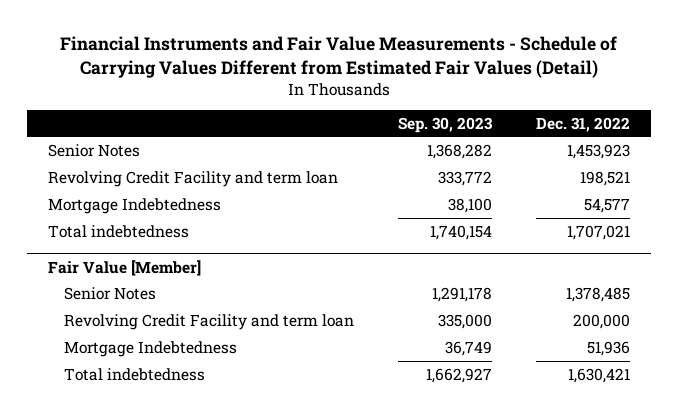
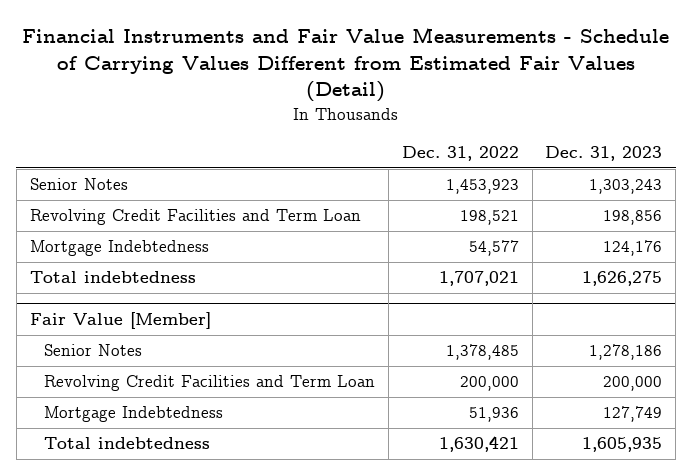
- | Sep. 30, 2023 | Dec. 31, 2022
+ | Dec. 31, 2022 | Dec. 31, 2023
- Revolving Credit Facility and term loan | 333,772 | 198,521
+ Revolving Credit Facilities and Term Loan | 198,521 | 198,856
@ Fair Value [Member]
- Revolving Credit Facility and term loan | 335,000 | 200,000
+ Revolving Credit Facilities and Term Loan | 200,000 | 200,000

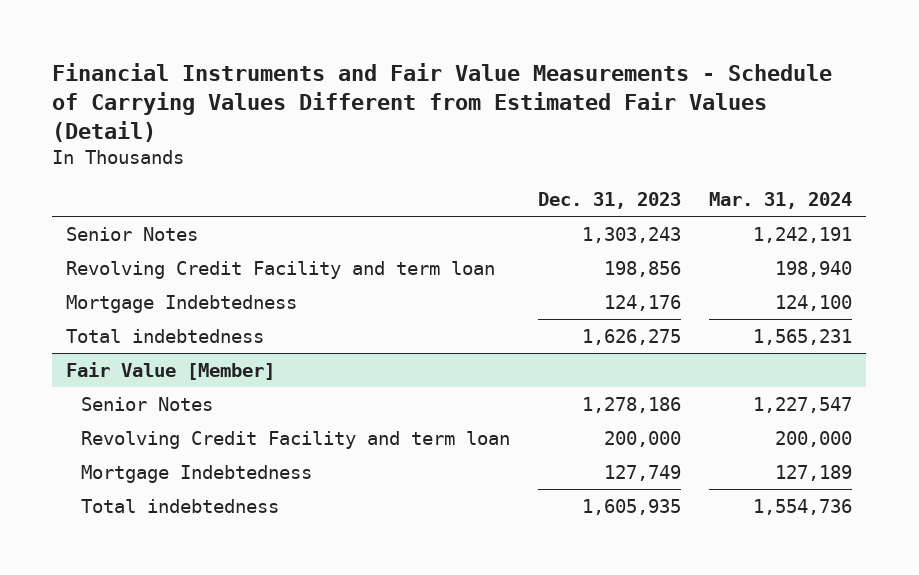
- | Dec. 31, 2022 | Dec. 31, 2023
+ | Dec. 31, 2023 | Mar. 31, 2024
- Revolving Credit Facilities and Term Loan | 198,521 | 198,856
+ Revolving Credit Facility and term loan | 198,856 | 198,940
@ Fair Value [Member]
- Revolving Credit Facilities and Term Loan | 200,000 | 200,000
+ Revolving Credit Facility and term loan | 200,000 | 200,000

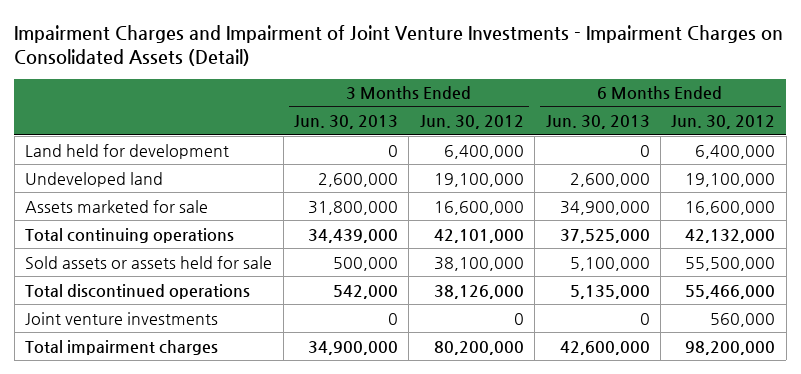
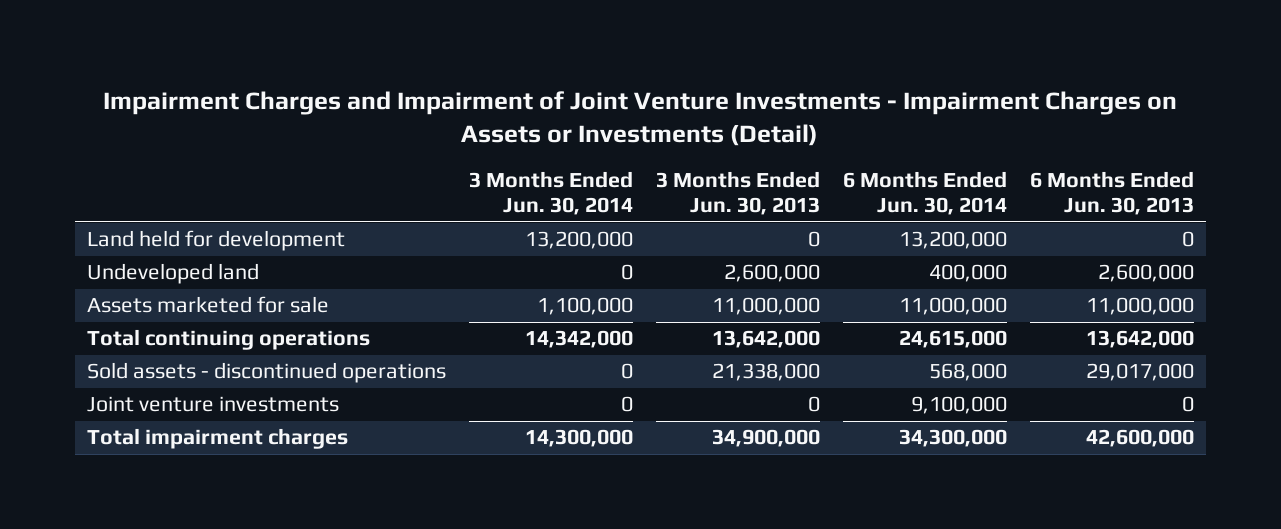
- Impairment Charges and Impairment of Joint Venture Investments - Impairment Charges on Consolidated Assets (Detail)
+ Impairment Charges and Impairment of Joint Venture Investments - Impairment Charges on Assets or Investments (Detail)
- | 3 Months Ended Jun. 30, 2013 | 3 Months Ended Jun. 30, 2012 | 6 Months Ended Jun. 30, 2013 | 6 Months Ended Jun. 30, 2012
+ | 3 Months Ended Jun. 30, 2014 | 3 Months Ended Jun. 30, 2013 | 6 Months Ended Jun. 30, 2014 | 6 Months Ended Jun. 30, 2013
- Assets marketed for sale | 31,800,000 | 16,600,000 | 34,900,000 | 16,600,000
- Total continuing operations | 34,439,000 | 42,101,000 | 37,525,000 | 42,132,000
- Sold assets or assets held for sale | 500,000 | 38,100,000 | 5,100,000 | 55,500,000
- Total discontinued operations | 542,000 | 38,126,000 | 5,135,000 | 55,466,000
+ Assets marketed for sale | 1,100,000 | 11,000,000 | 11,000,000 | 11,000,000
+ Total continuing operations | 14,342,000 | 13,642,000 | 24,615,000 | 13,642,000
+ Sold assets - discontinued operations | 0 | 21,338,000 | 568,000 | 29,017,000

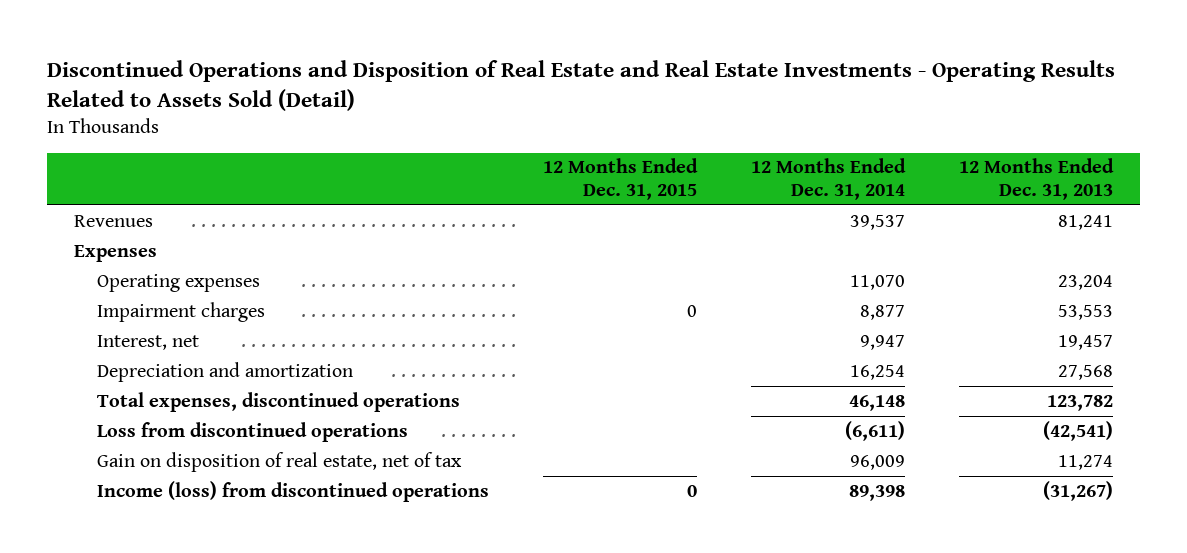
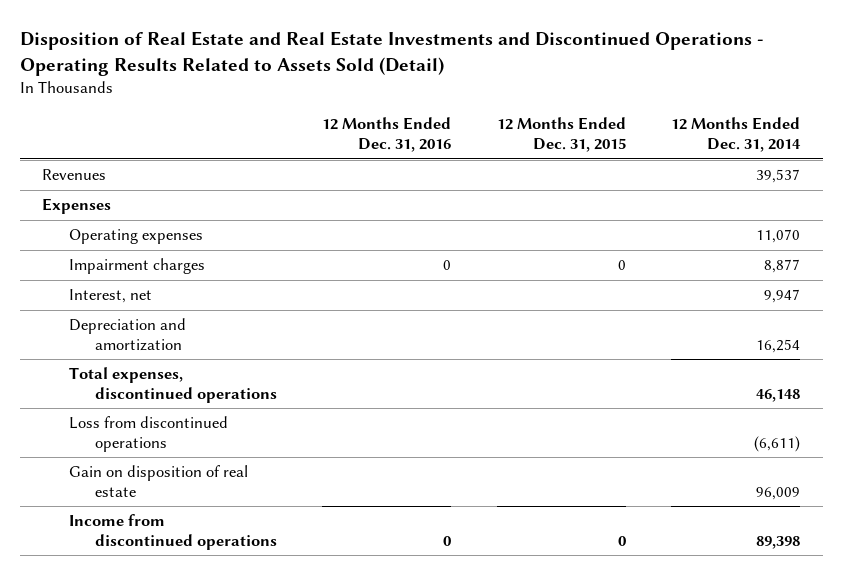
- Discontinued Operations and Disposition of Real Estate and Real Estate Investments - Operating Results Related to Assets Sold (Detail)
+ Disposition of Real Estate and Real Estate Investments and Discontinued Operations - Operating Results Related to Assets Sold (Detail)
- | 12 Months Ended Dec. 31, 2015 | 12 Months Ended Dec. 31, 2014 | 12 Months Ended Dec. 31, 2013
+ | 12 Months Ended Dec. 31, 2016 | 12 Months Ended Dec. 31, 2015 | 12 Months Ended Dec. 31, 2014
- Gain on disposition of real estate, net of tax | | 96,009 | 11,274
- Income (loss) from discontinued operations | 0 | 89,398 | (31,267)
+ Gain on disposition of real estate | | | 96,009
+ Income from discontinued operations | 0 | 0 | 89,398

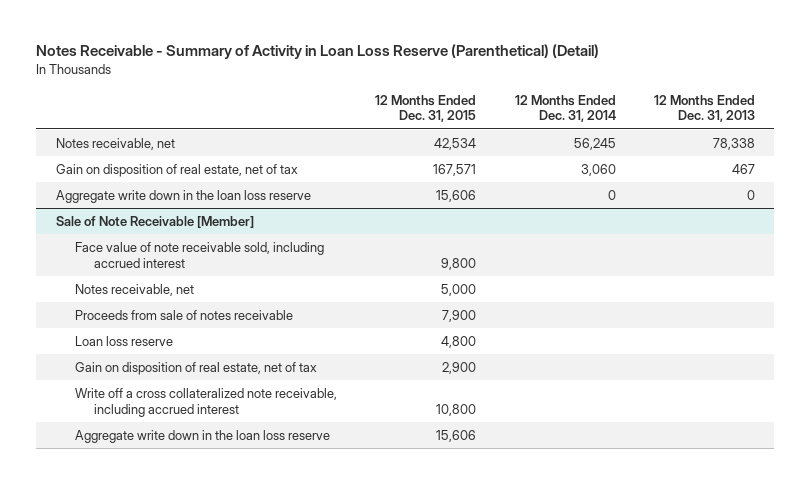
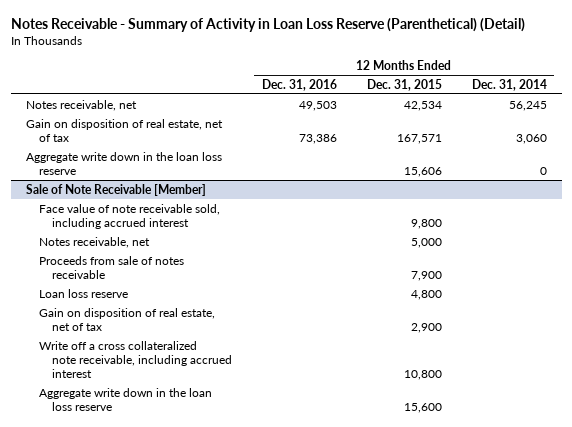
- | 12 Months Ended Dec. 31, 2015 | 12 Months Ended Dec. 31, 2014 | 12 Months Ended Dec. 31, 2013
+ | 12 Months Ended Dec. 31, 2016 | 12 Months Ended Dec. 31, 2015 | 12 Months Ended Dec. 31, 2014
@ Sale of Note Receivable [Member]
- Aggregate write down in the loan loss reserve | 15,606 | |
+ Aggregate write down in the loan loss reserve | | 15,600 |

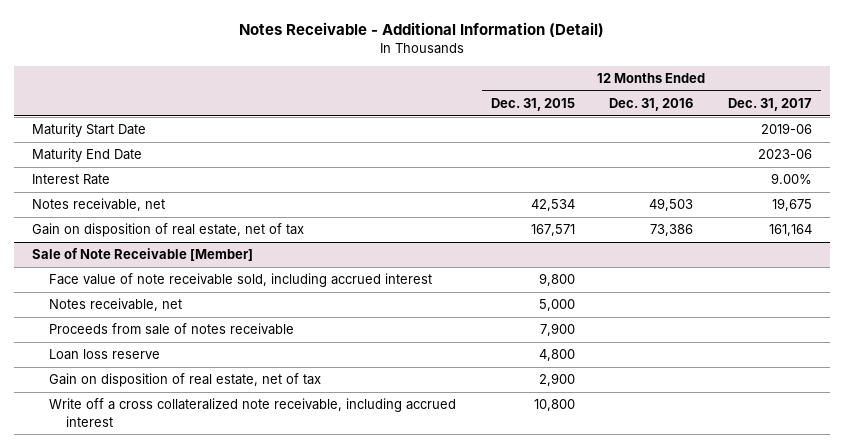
- Notes Receivable - Summary of Activity in Loan Loss Reserve (Parenthetical) (Detail)
+ Notes Receivable - Additional Information (Detail)
- | 12 Months Ended Dec. 31, 2016 | 12 Months Ended Dec. 31, 2015 | 12 Months Ended Dec. 31, 2014
+ | 12 Months Ended Dec. 31, 2015 | 12 Months Ended Dec. 31, 2016 | 12 Months Ended Dec. 31, 2017
+ Maturity Start Date | | | 2019-06
+ Maturity End Date | | | 2023-06
+ Interest Rate | | | 9.00%
- Aggregate write down in the loan loss reserve | | 15,606 | 0
@ Sale of Note Receivable [Member]
- Aggregate write down in the loan loss reserve | | 15,600 |

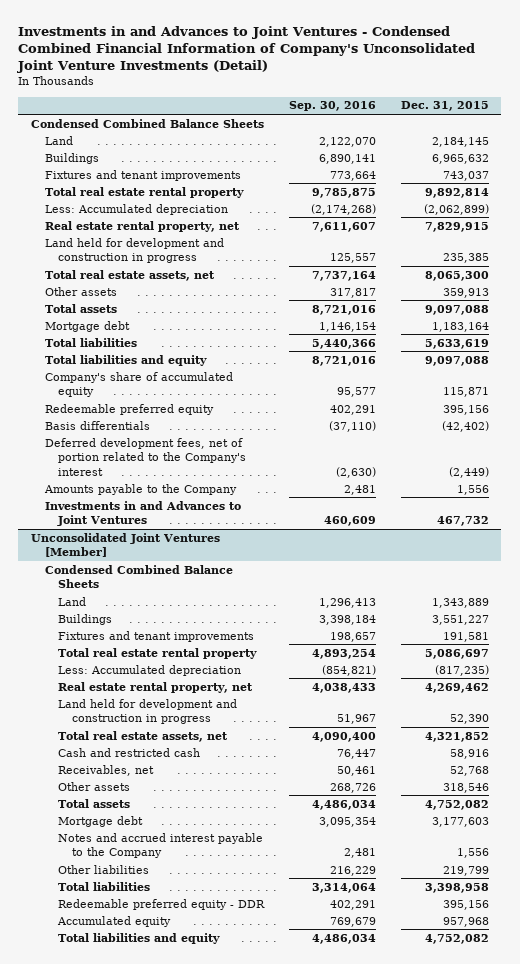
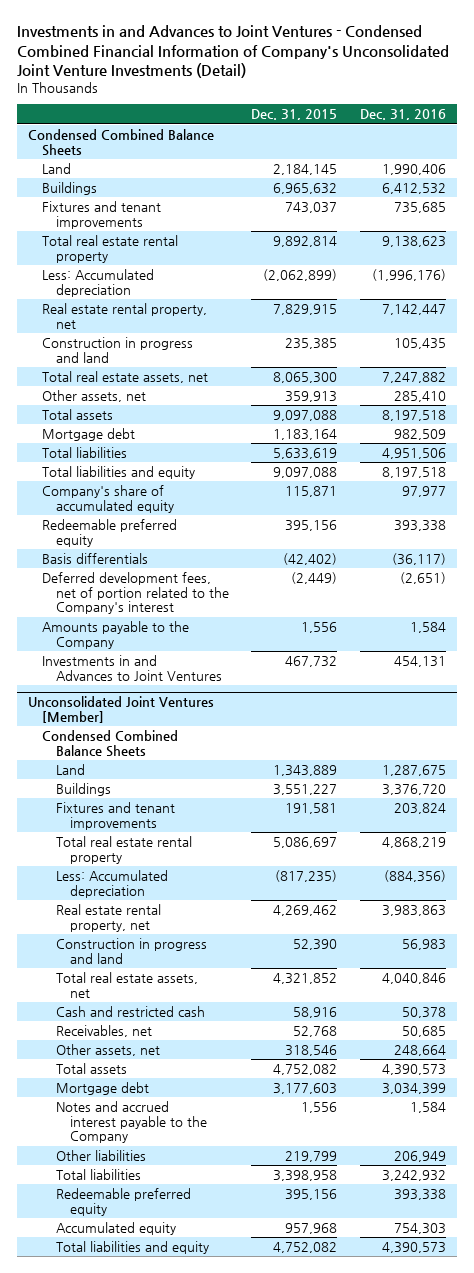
- | Sep. 30, 2016 | Dec. 31, 2015
+ | Dec. 31, 2015 | Dec. 31, 2016
- Land held for development and construction in progress | 125,557 | 235,385
+ Construction in progress and land | 235,385 | 105,435
- Other assets | 317,817 | 359,913
+ Other assets, net | 359,913 | 285,410
@ Unconsolidated Joint Ventures [Member]
- Land held for development and construction in progress | 51,967 | 52,390
+ Construction in progress and land | 52,390 | 56,983
- Other assets | 268,726 | 318,546
+ Other assets, net | 318,546 | 248,664
- Redeemable preferred equity - DDR | 402,291 | 395,156
+ Redeemable preferred equity | 395,156 | 393,338

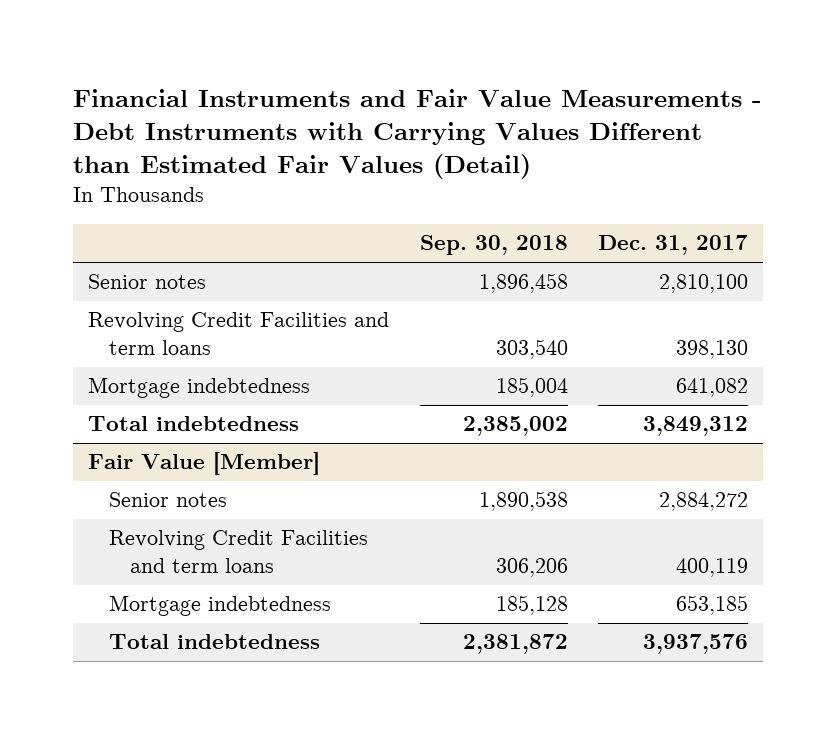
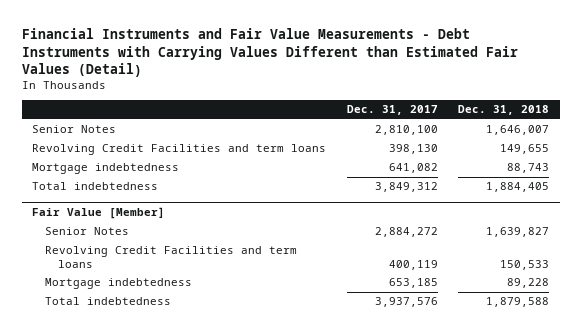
- | Sep. 30, 2018 | Dec. 31, 2017
+ | Dec. 31, 2017 | Dec. 31, 2018
- Senior notes | 1,896,458 | 2,810,100
+ Senior Notes | 2,810,100 | 1,646,007
@ Fair Value [Member]
- Senior notes | 1,890,538 | 2,884,272
+ Senior Notes | 2,884,272 | 1,639,827

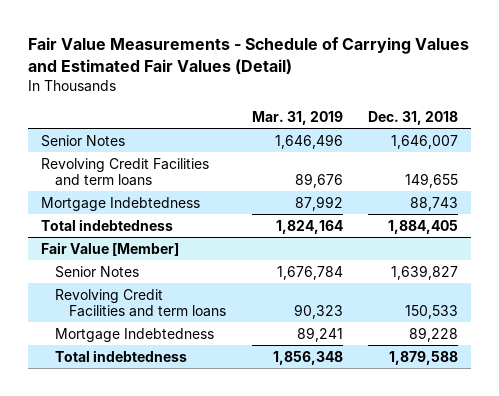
- Financial Instruments and Fair Value Measurements - Debt Instruments with Carrying Values Different than Estimated Fair Values (Detail)
+ Fair Value Measurements - Schedule of Carrying Values and Estimated Fair Values (Detail)
- | Dec. 31, 2017 | Dec. 31, 2018
+ | Mar. 31, 2019 | Dec. 31, 2018
- Mortgage indebtedness | 641,082 | 88,743
+ Mortgage Indebtedness | 87,992 | 88,743
@ Fair Value [Member]
- Mortgage indebtedness | 653,185 | 89,228
+ Mortgage Indebtedness | 89,241 | 89,228

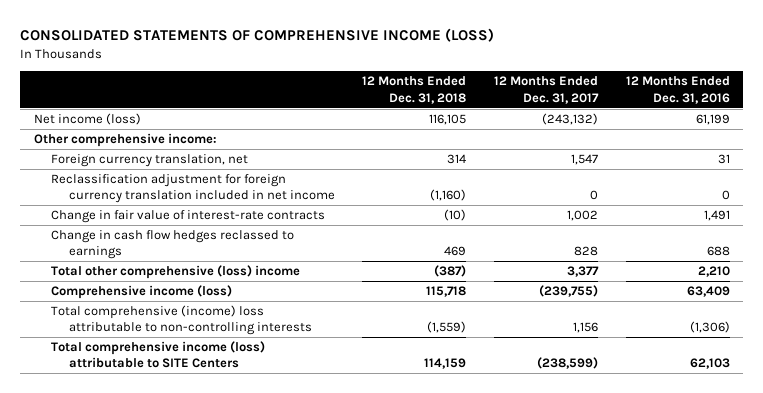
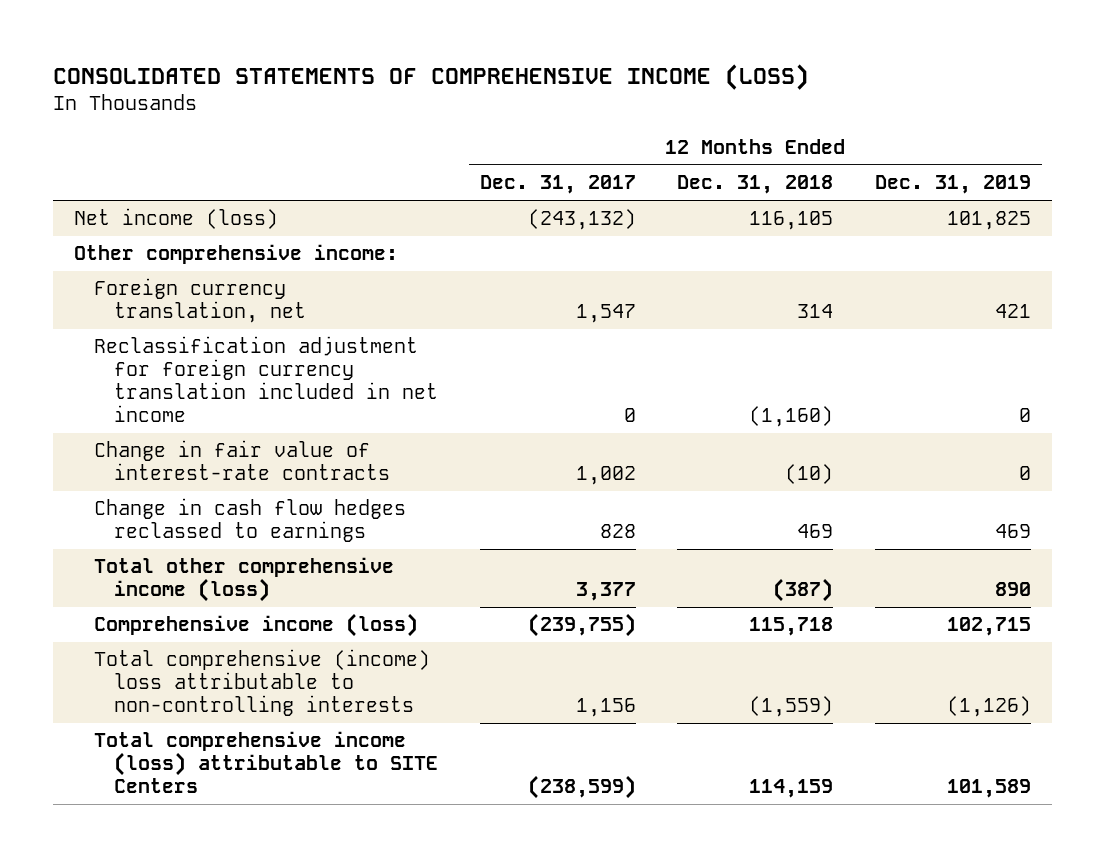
- | 12 Months Ended Dec. 31, 2018 | 12 Months Ended Dec. 31, 2017 | 12 Months Ended Dec. 31, 2016
+ | 12 Months Ended Dec. 31, 2017 | 12 Months Ended Dec. 31, 2018 | 12 Months Ended Dec. 31, 2019
- Total other comprehensive (loss) income | (387) | 3,377 | 2,210
+ Total other comprehensive income (loss) | 3,377 | (387) | 890

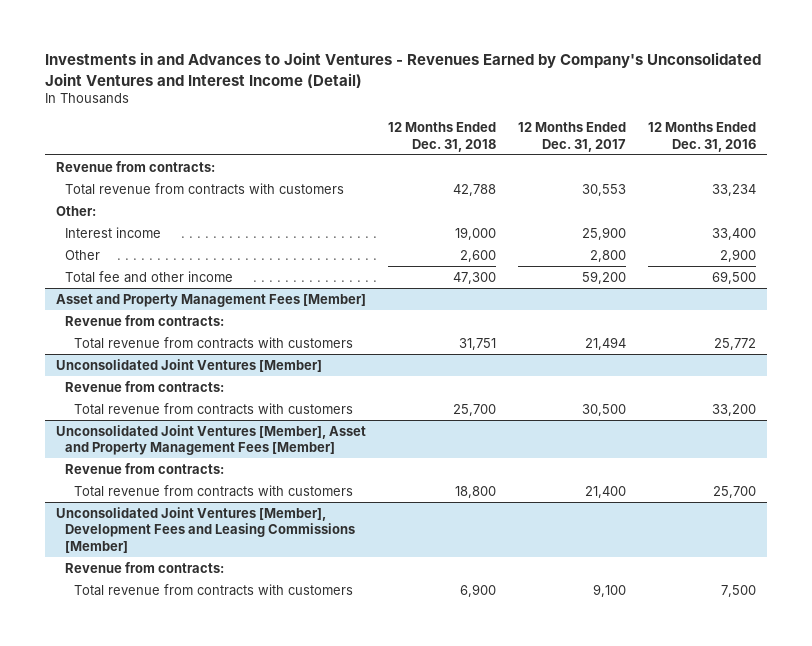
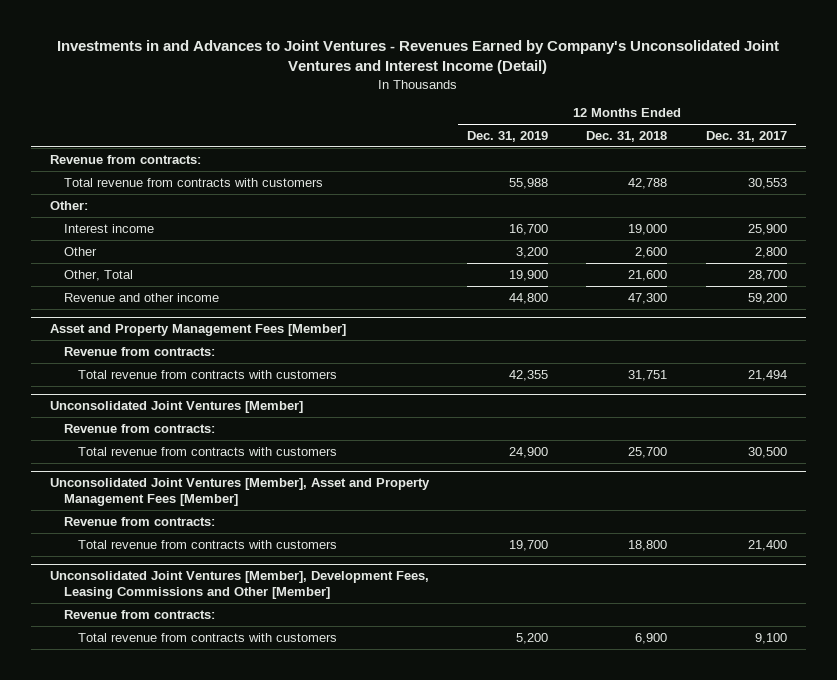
- | 12 Months Ended Dec. 31, 2018 | 12 Months Ended Dec. 31, 2017 | 12 Months Ended Dec. 31, 2016
+ | 12 Months Ended Dec. 31, 2019 | 12 Months Ended Dec. 31, 2018 | 12 Months Ended Dec. 31, 2017
- Total fee and other income | 47,300 | 59,200 | 69,500
+ Other, Total | 19,900 | 21,600 | 28,700
+ Revenue and other income | 44,800 | 47,300 | 59,200
- Unconsolidated Joint Ventures [Member], Development Fees and Leasing Commissions [Member]
+ Unconsolidated Joint Ventures [Member], Development Fees, Leasing Commissions and Other [Member]

